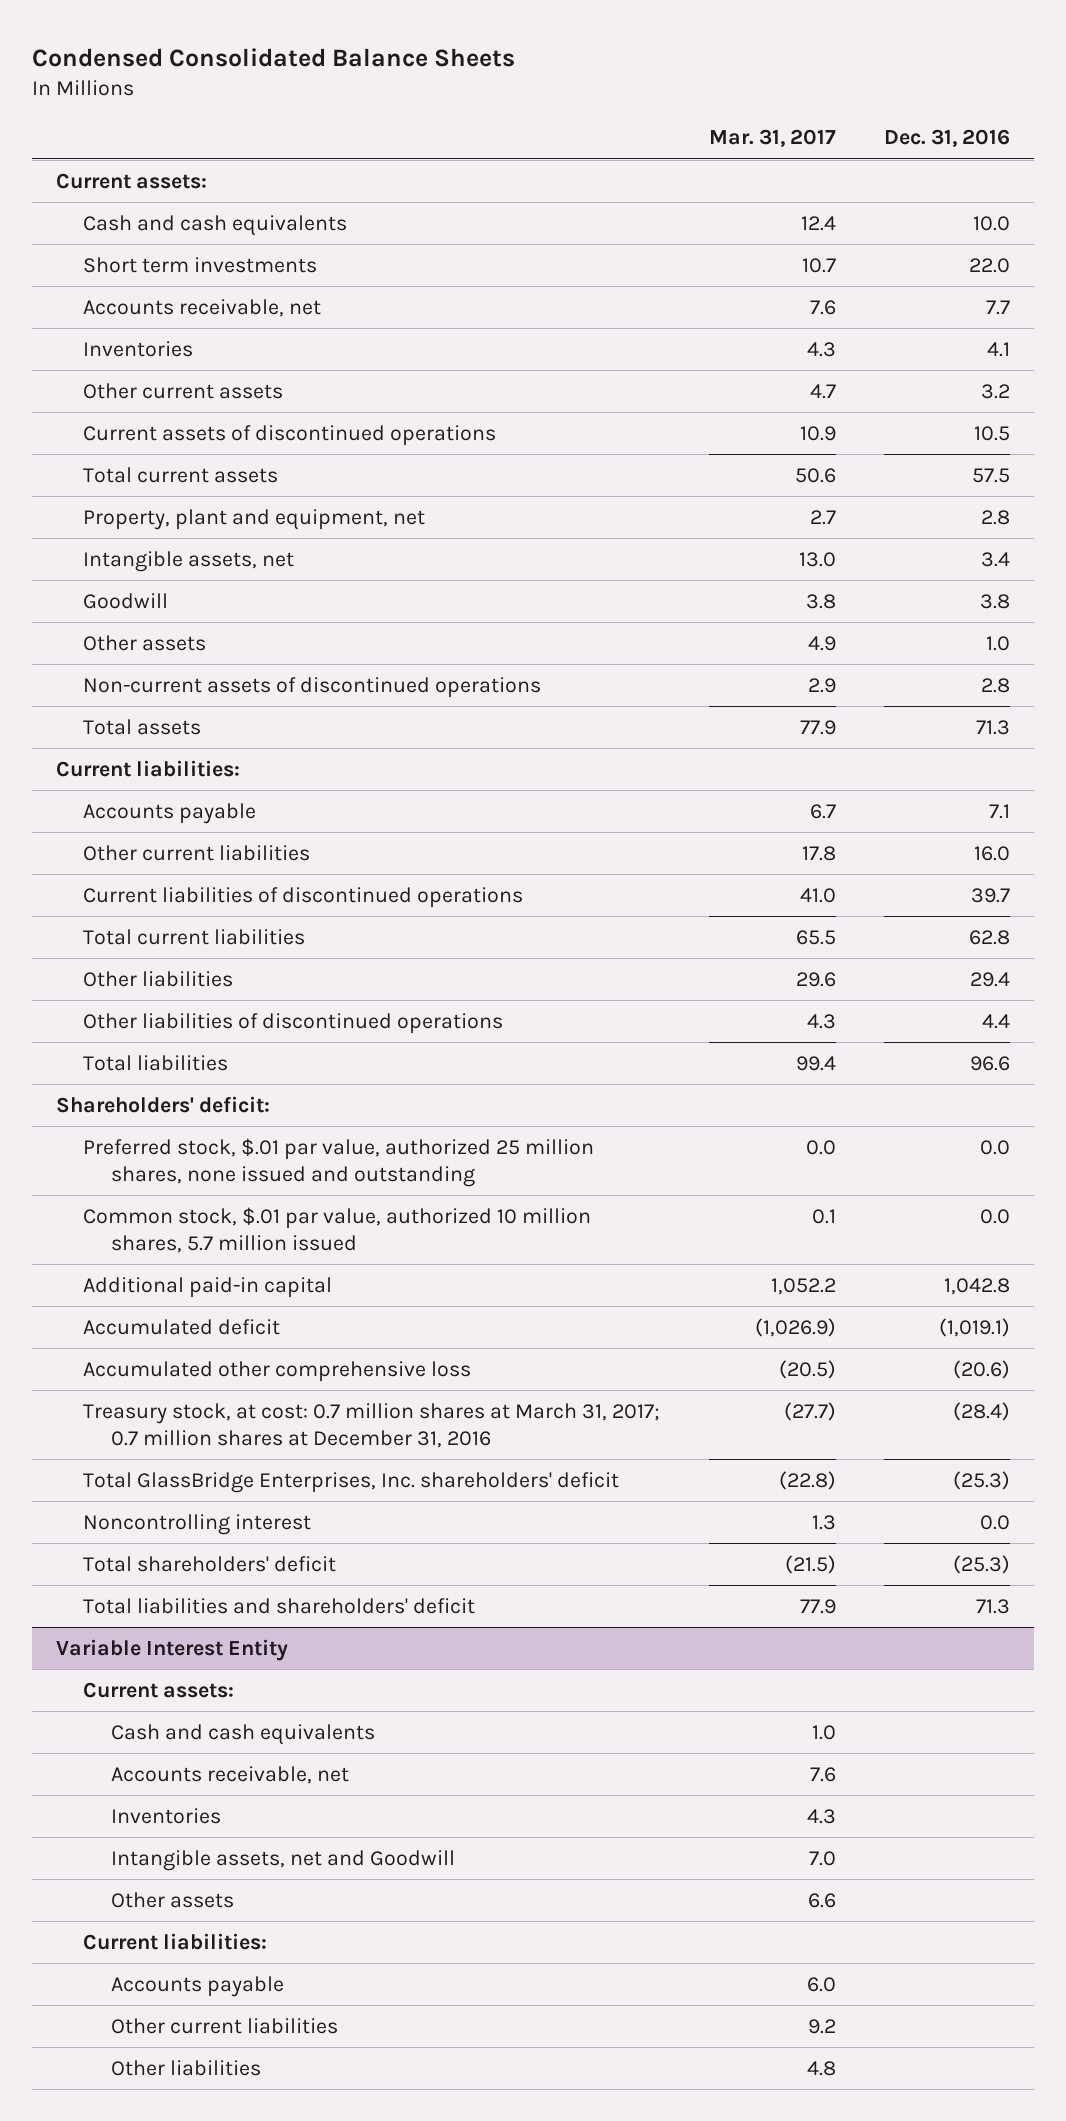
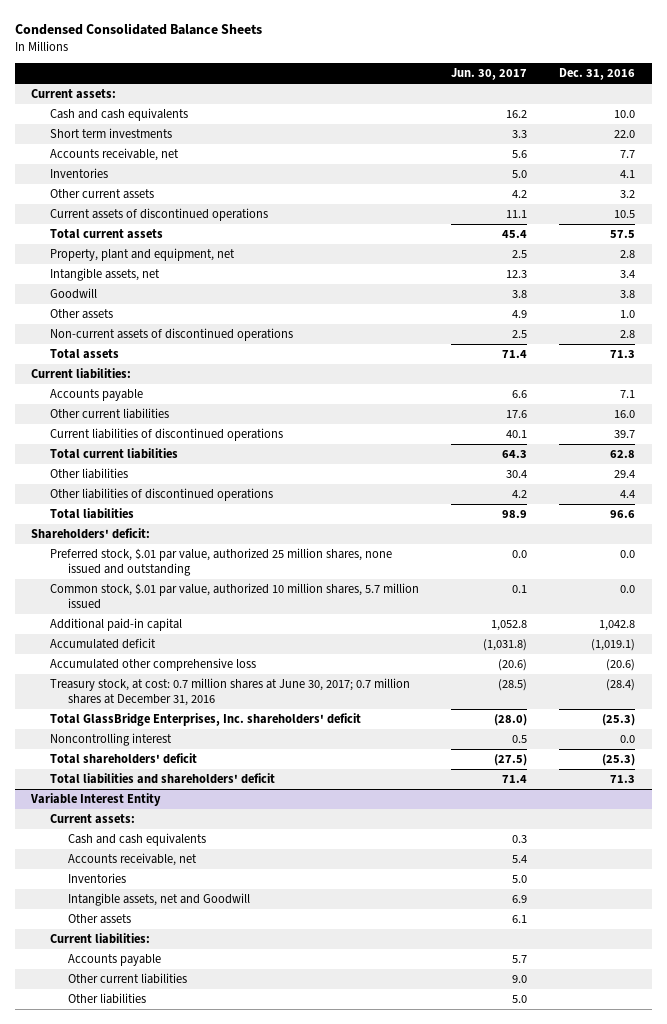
- | Mar. 31, 2017 | Dec. 31, 2016
+ | Jun. 30, 2017 | Dec. 31, 2016
- Treasury stock, at cost: 0.7 million shares at March 31, 2017; 0.7 million shares at December 31, 2016 | (27.7) | (28.4)
+ Treasury stock, at cost: 0.7 million shares at June 30, 2017; 0.7 million shares at December 31, 2016 | (28.5) | (28.4)

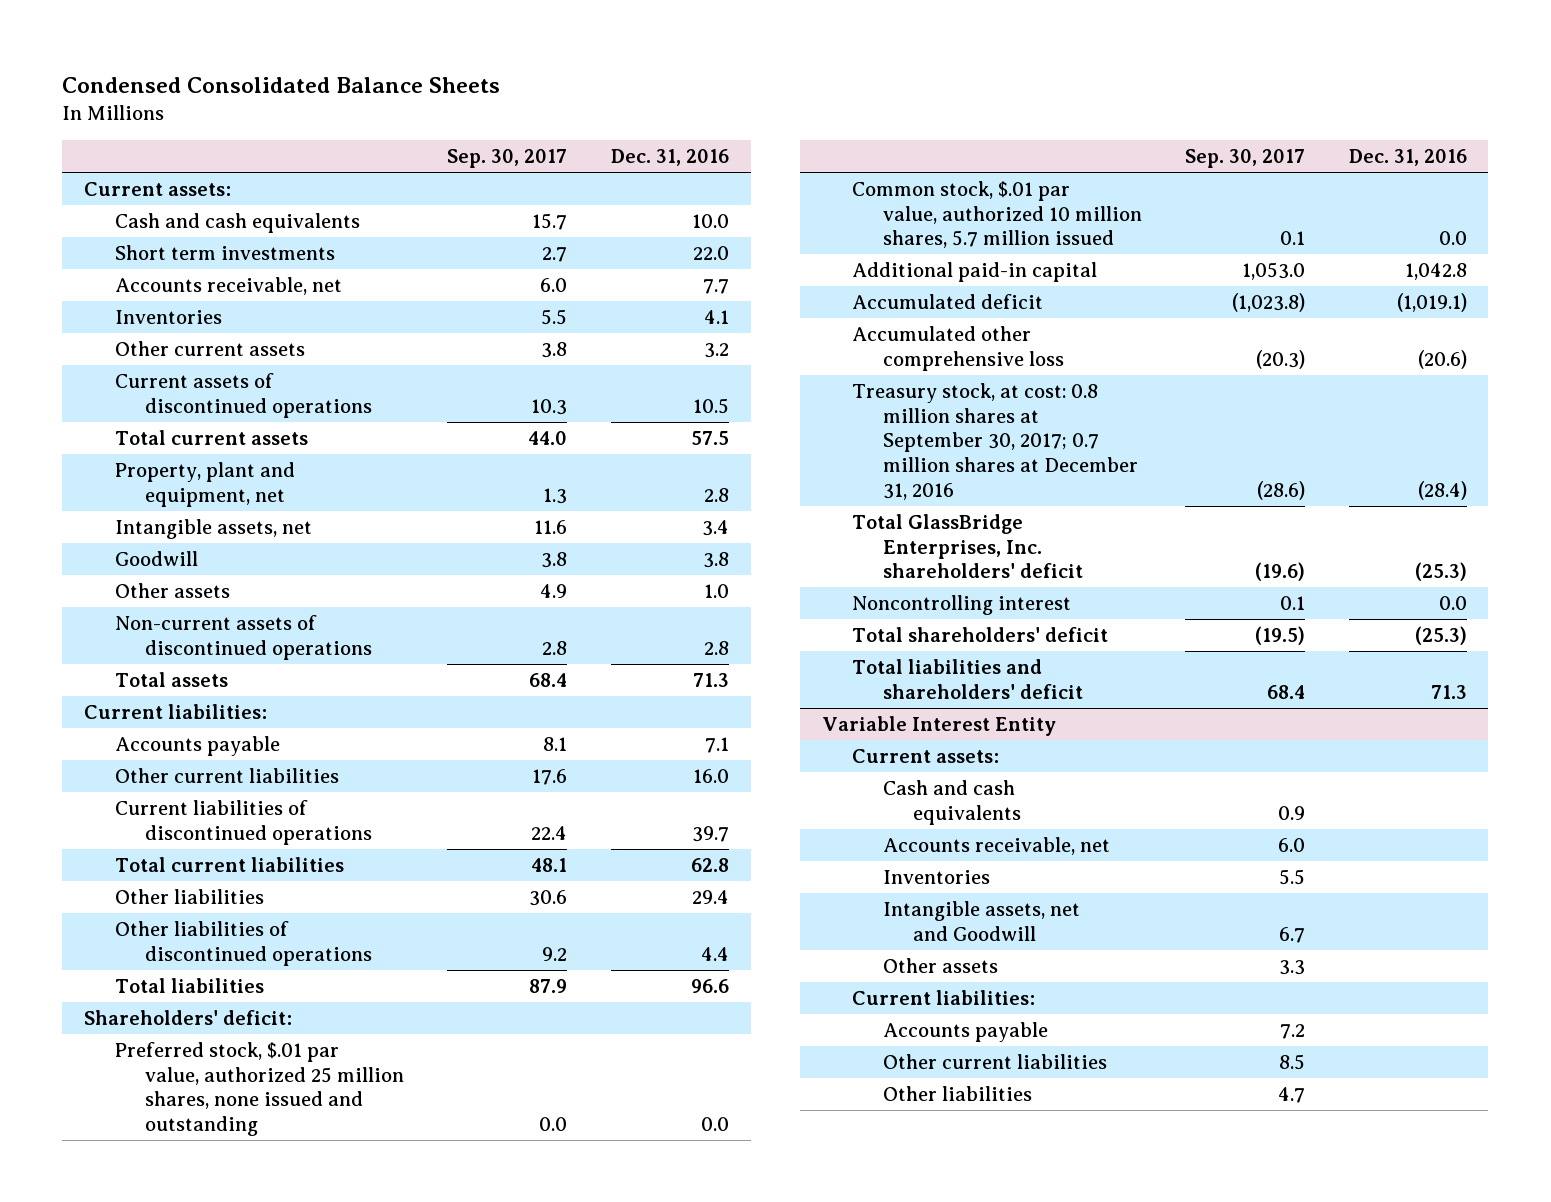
- | Jun. 30, 2017 | Dec. 31, 2016
+ | Sep. 30, 2017 | Dec. 31, 2016
- Treasury stock, at cost: 0.7 million shares at June 30, 2017; 0.7 million shares at December 31, 2016 | (28.5) | (28.4)
+ Treasury stock, at cost: 0.8 million shares at September 30, 2017; 0.7 million shares at December 31, 2016 | (28.6) | (28.4)

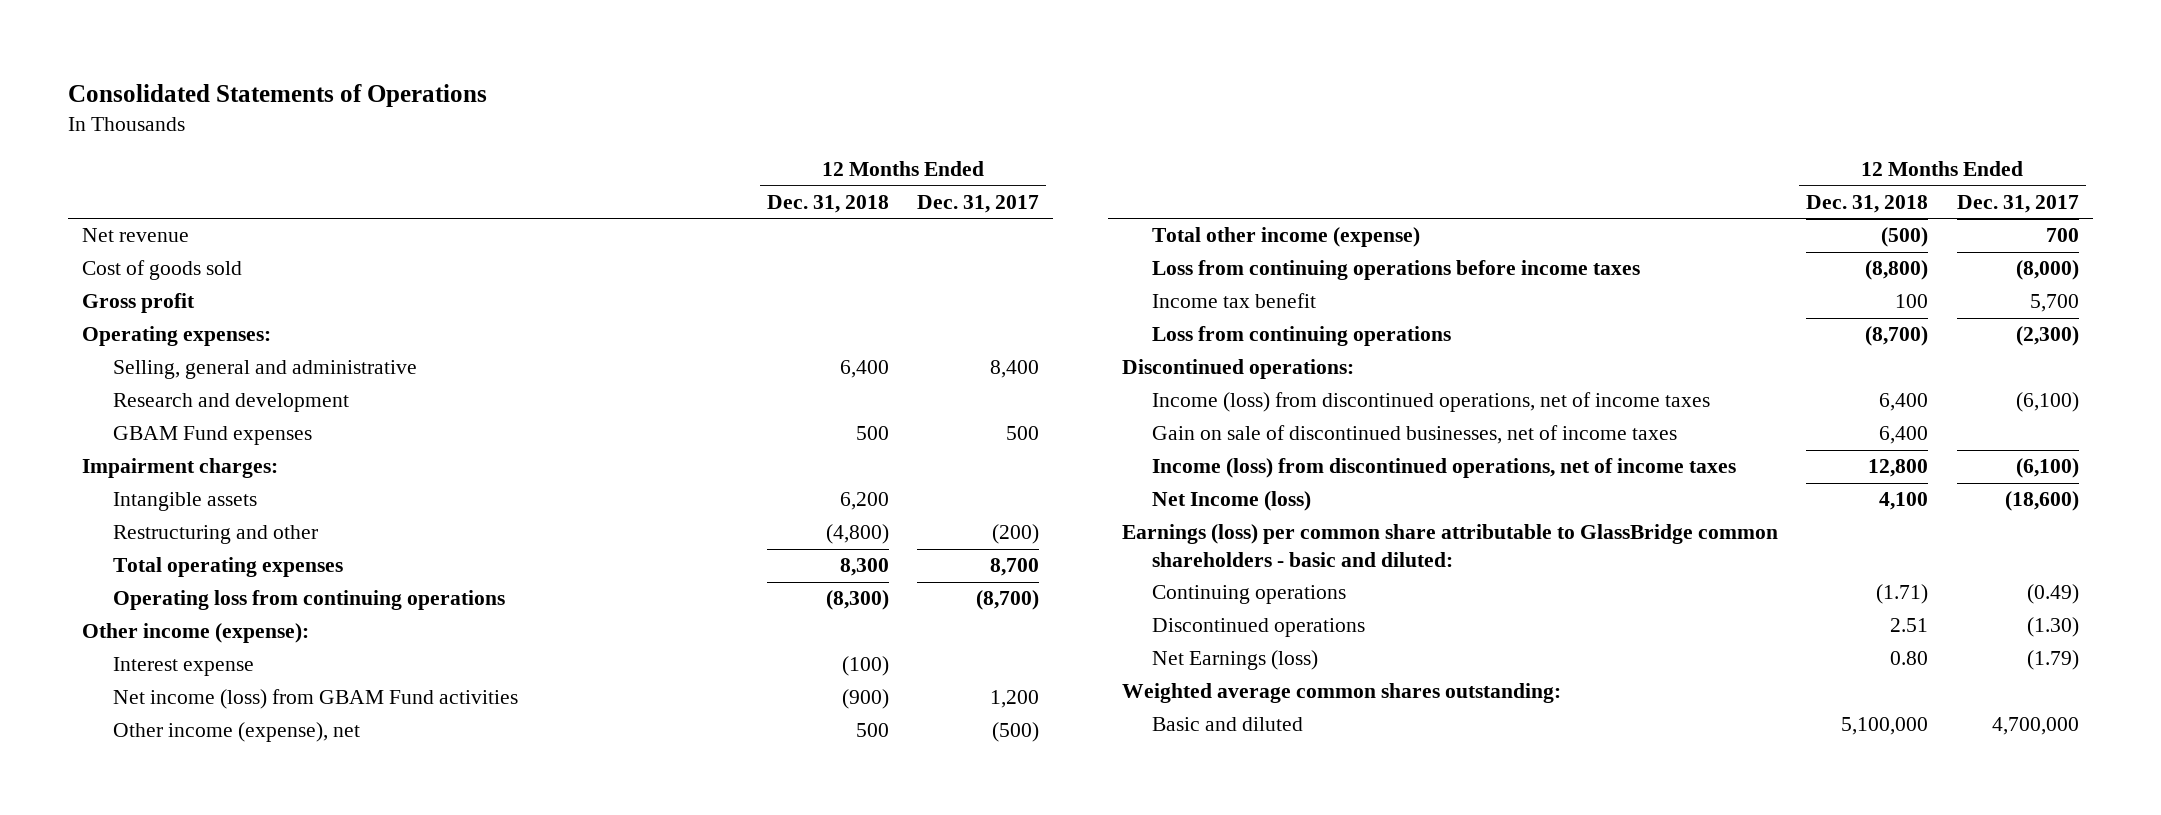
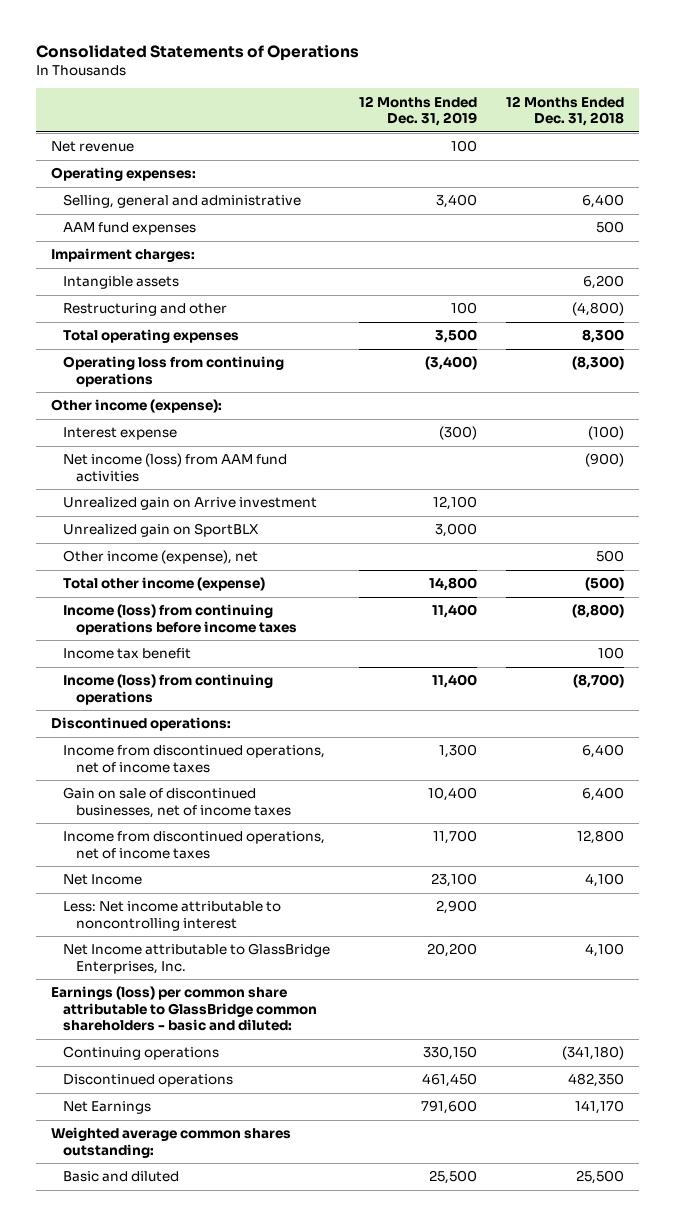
- | 12 Months Ended Dec. 31, 2018 | 12 Months Ended Dec. 31, 2017
+ | 12 Months Ended Dec. 31, 2019 | 12 Months Ended Dec. 31, 2018
- Cost of goods sold
- Gross profit
- Research and development
- GBAM Fund expenses | 500 | 500
+ AAM fund expenses | | 500
- Net income (loss) from GBAM Fund activities | (900) | 1,200
+ Net income (loss) from AAM fund activities | | (900)
+ Unrealized gain on Arrive investment | 12,100 |
+ Unrealized gain on SportBLX | 3,000 |
- Loss from continuing operations before income taxes | (8,800) | (8,000)
+ Income (loss) from continuing operations before income taxes | 11,400 | (8,800)
- Loss from continuing operations | (8,700) | (2,300)
+ Income (loss) from continuing operations | 11,400 | (8,700)
- Income (loss) from discontinued operations, net of income taxes | 6,400 | (6,100)
+ Income from discontinued operations, net of income taxes | 1,300 | 6,400
- Income (loss) from discontinued operations, net of income taxes | 12,800 | (6,100)
- Net Income (loss) | 4,100 | (18,600)
+ Income from discontinued operations, net of income taxes | 11,700 | 12,800
+ Net Income | 23,100 | 4,100
+ Less: Net income attributable to noncontrolling interest | 2,900 |
+ Net Income attributable to GlassBridge Enterprises, Inc. | 20,200 | 4,100
- Continuing operations | (1.71) | (0.49)
- Discontinued operations | 2.51 | (1.30)
- Net Earnings (loss) | 0.80 | (1.79)
+ Continuing operations | 330,150 | (341,180)
+ Discontinued operations | 461,450 | 482,350
+ Net Earnings | 791,600 | 141,170
- Basic and diluted | 5,100,000 | 4,700,000
+ Basic and diluted | 25,500 | 25,500

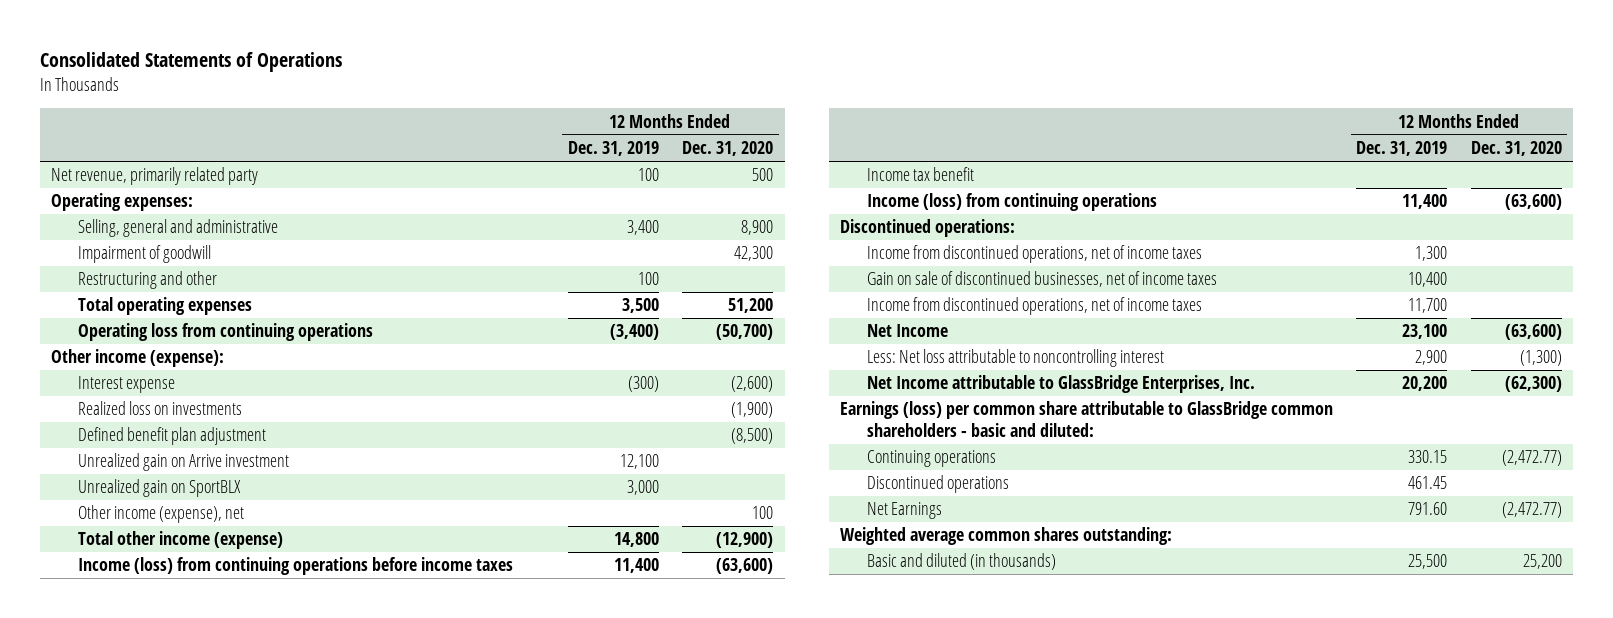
- | 12 Months Ended Dec. 31, 2019 | 12 Months Ended Dec. 31, 2018
+ | 12 Months Ended Dec. 31, 2019 | 12 Months Ended Dec. 31, 2020
- Net revenue | 100 |
+ Net revenue, primarily related party | 100 | 500
- AAM fund expenses | | 500
- Impairment charges:
- Intangible assets | | 6,200
+ Impairment of goodwill | | 42,300
- Net income (loss) from AAM fund activities | | (900)
+ Realized loss on investments | | (1,900)
+ Defined benefit plan adjustment | | (8,500)
- Less: Net income attributable to noncontrolling interest | 2,900 |
+ Less: Net loss attributable to noncontrolling interest | 2,900 | (1,300)
- Continuing operations | 330,150 | (341,180)
- Discontinued operations | 461,450 | 482,350
- Net Earnings | 791,600 | 141,170
+ Continuing operations | 330.15 | (2,472.77)
+ Discontinued operations | 461.45 |
+ Net Earnings | 791.60 | (2,472.77)
- Basic and diluted | 25,500 | 25,500
+ Basic and diluted (in thousands) | 25,500 | 25,200

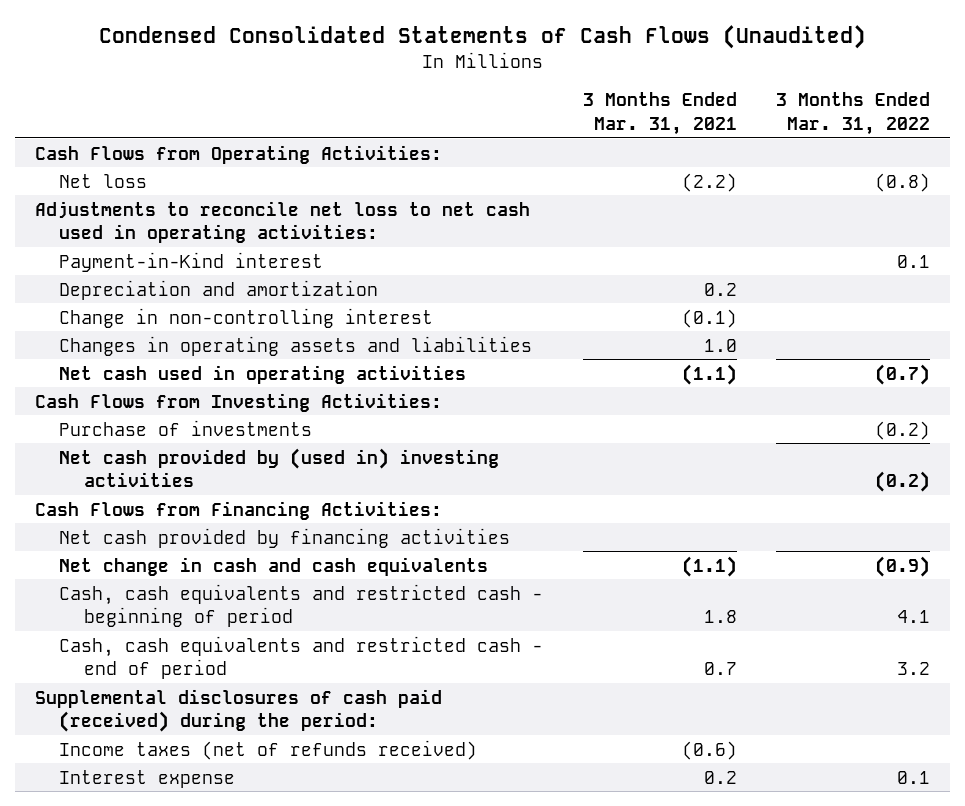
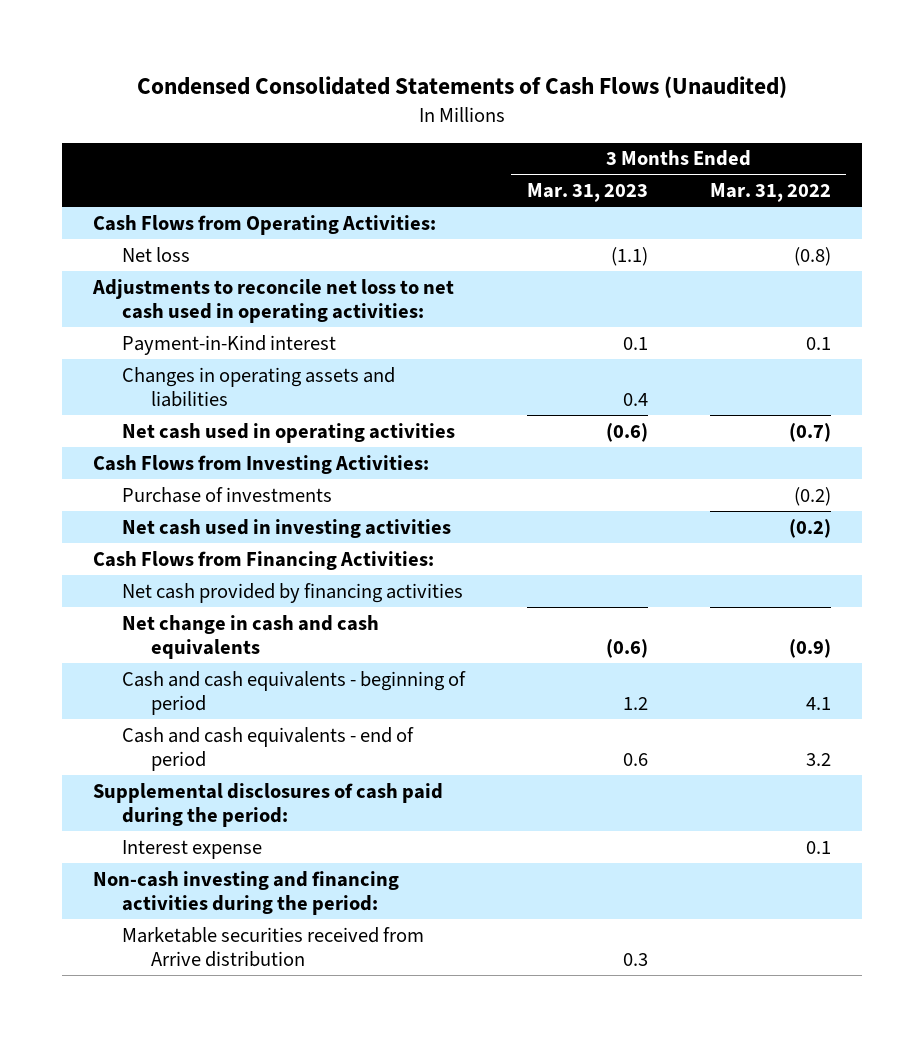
- | 3 Months Ended Mar. 31, 2021 | 3 Months Ended Mar. 31, 2022
+ | 3 Months Ended Mar. 31, 2023 | 3 Months Ended Mar. 31, 2022
- Depreciation and amortization | 0.2 |
- Change in non-controlling interest | (0.1) |
- Net cash provided by (used in) investing activities | | (0.2)
+ Net cash used in investing activities | | (0.2)
- Cash, cash equivalents and restricted cash - beginning of period | 1.8 | 4.1
- Cash, cash equivalents and restricted cash - end of period | 0.7 | 3.2
- Supplemental disclosures of cash paid (received) during the period:
- Income taxes (net of refunds received) | (0.6) |
+ Cash and cash equivalents - beginning of period | 1.2 | 4.1
+ Cash and cash equivalents - end of period | 0.6 | 3.2
+ Supplemental disclosures of cash paid during the period:
+ Non-cash investing and financing activities during the period:
+ Marketable securities received from Arrive distribution | 0.3 |

